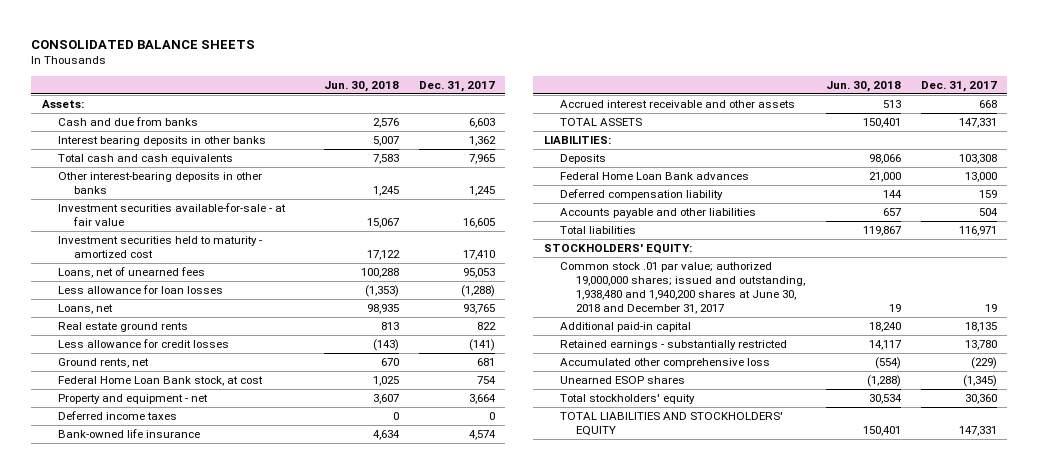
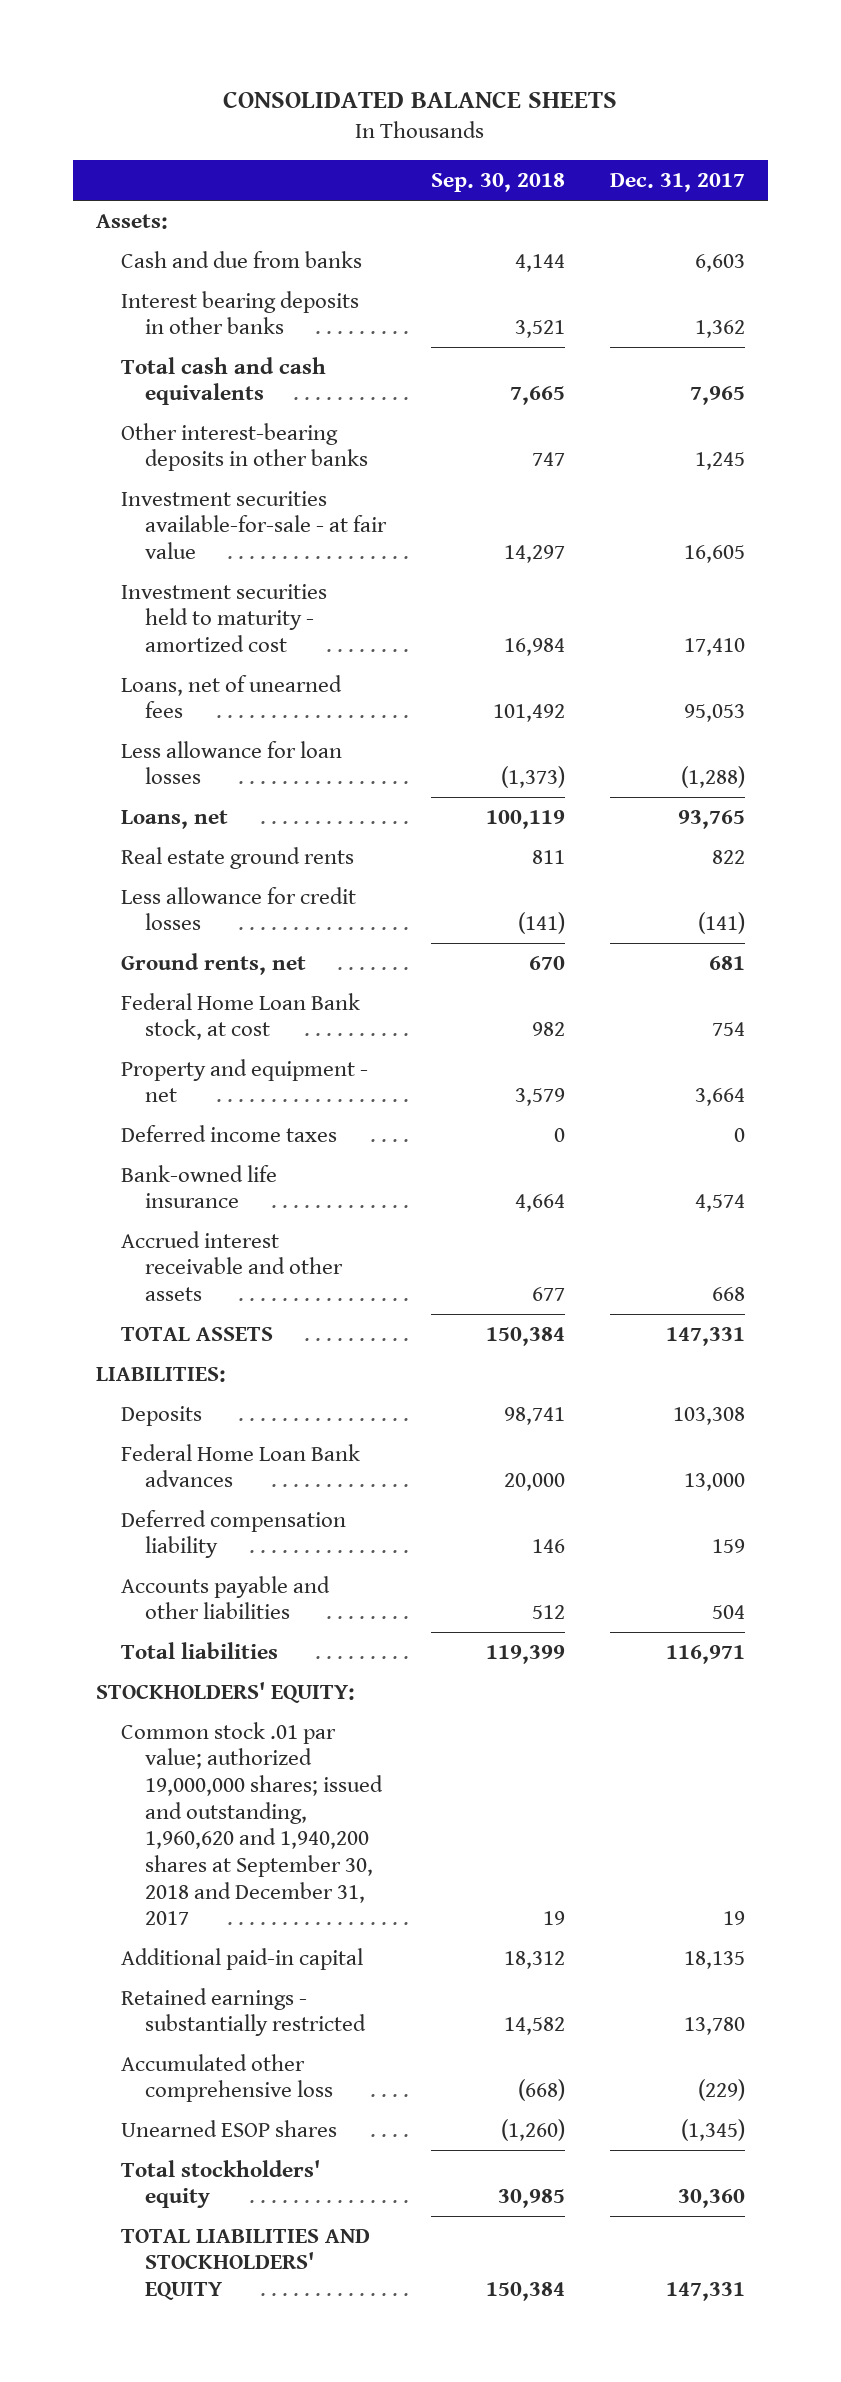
- | Jun. 30, 2018 | Dec. 31, 2017
+ | Sep. 30, 2018 | Dec. 31, 2017
- Common stock .01 par value; authorized 19,000,000 shares; issued and outstanding, 1,938,480 and 1,940,200 shares at June 30, 2018 and December 31, 2017 | 19 | 19
+ Common stock .01 par value; authorized 19,000,000 shares; issued and outstanding, 1,960,620 and 1,940,200 shares at September 30, 2018 and December 31, 2017 | 19 | 19

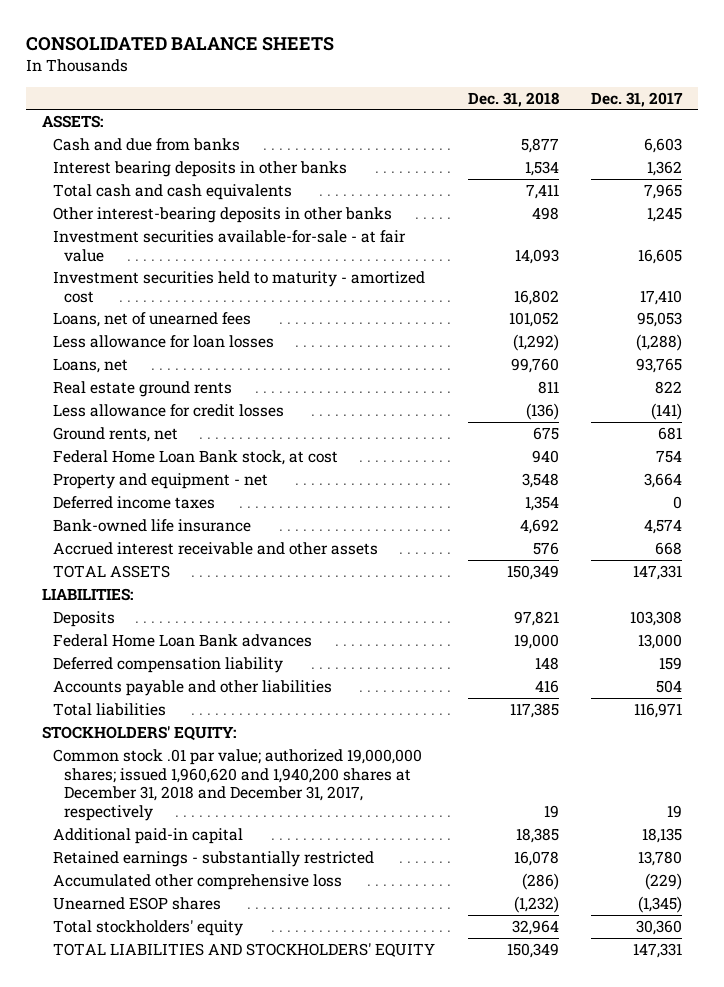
- | Sep. 30, 2018 | Dec. 31, 2017
+ | Dec. 31, 2018 | Dec. 31, 2017
- Assets:
+ ASSETS:
- Common stock .01 par value; authorized 19,000,000 shares; issued and outstanding, 1,960,620 and 1,940,200 shares at September 30, 2018 and December 31, 2017 | 19 | 19
+ Common stock .01 par value; authorized 19,000,000 shares; issued 1,960,620 and 1,940,200 shares at December 31, 2018 and December 31, 2017, respectively | 19 | 19

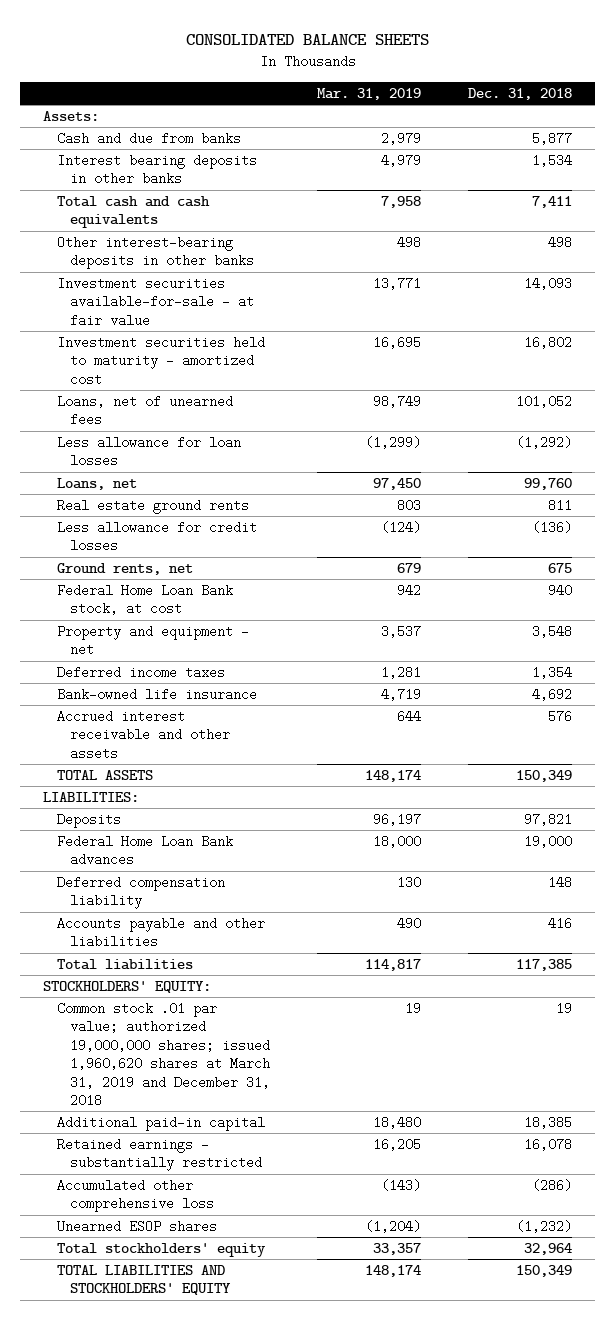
- | Dec. 31, 2018 | Dec. 31, 2017
+ | Mar. 31, 2019 | Dec. 31, 2018
- ASSETS:
+ Assets:
- Common stock .01 par value; authorized 19,000,000 shares; issued 1,960,620 and 1,940,200 shares at December 31, 2018 and December 31, 2017, respectively | 19 | 19
+ Common stock .01 par value; authorized 19,000,000 shares; issued 1,960,620 shares at March 31, 2019 and December 31, 2018 | 19 | 19

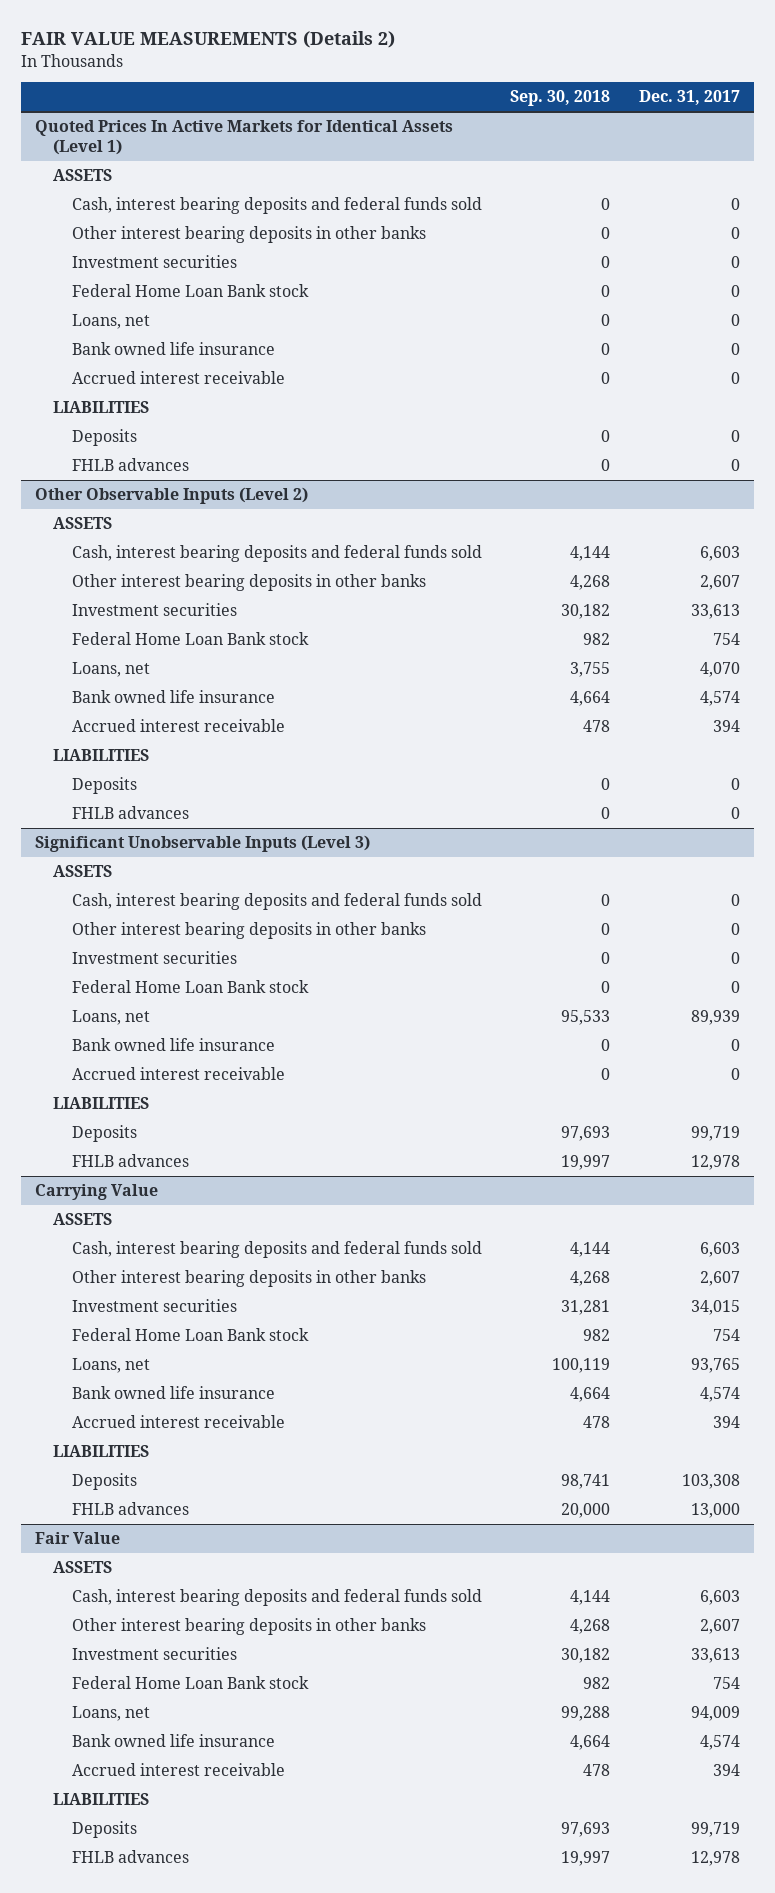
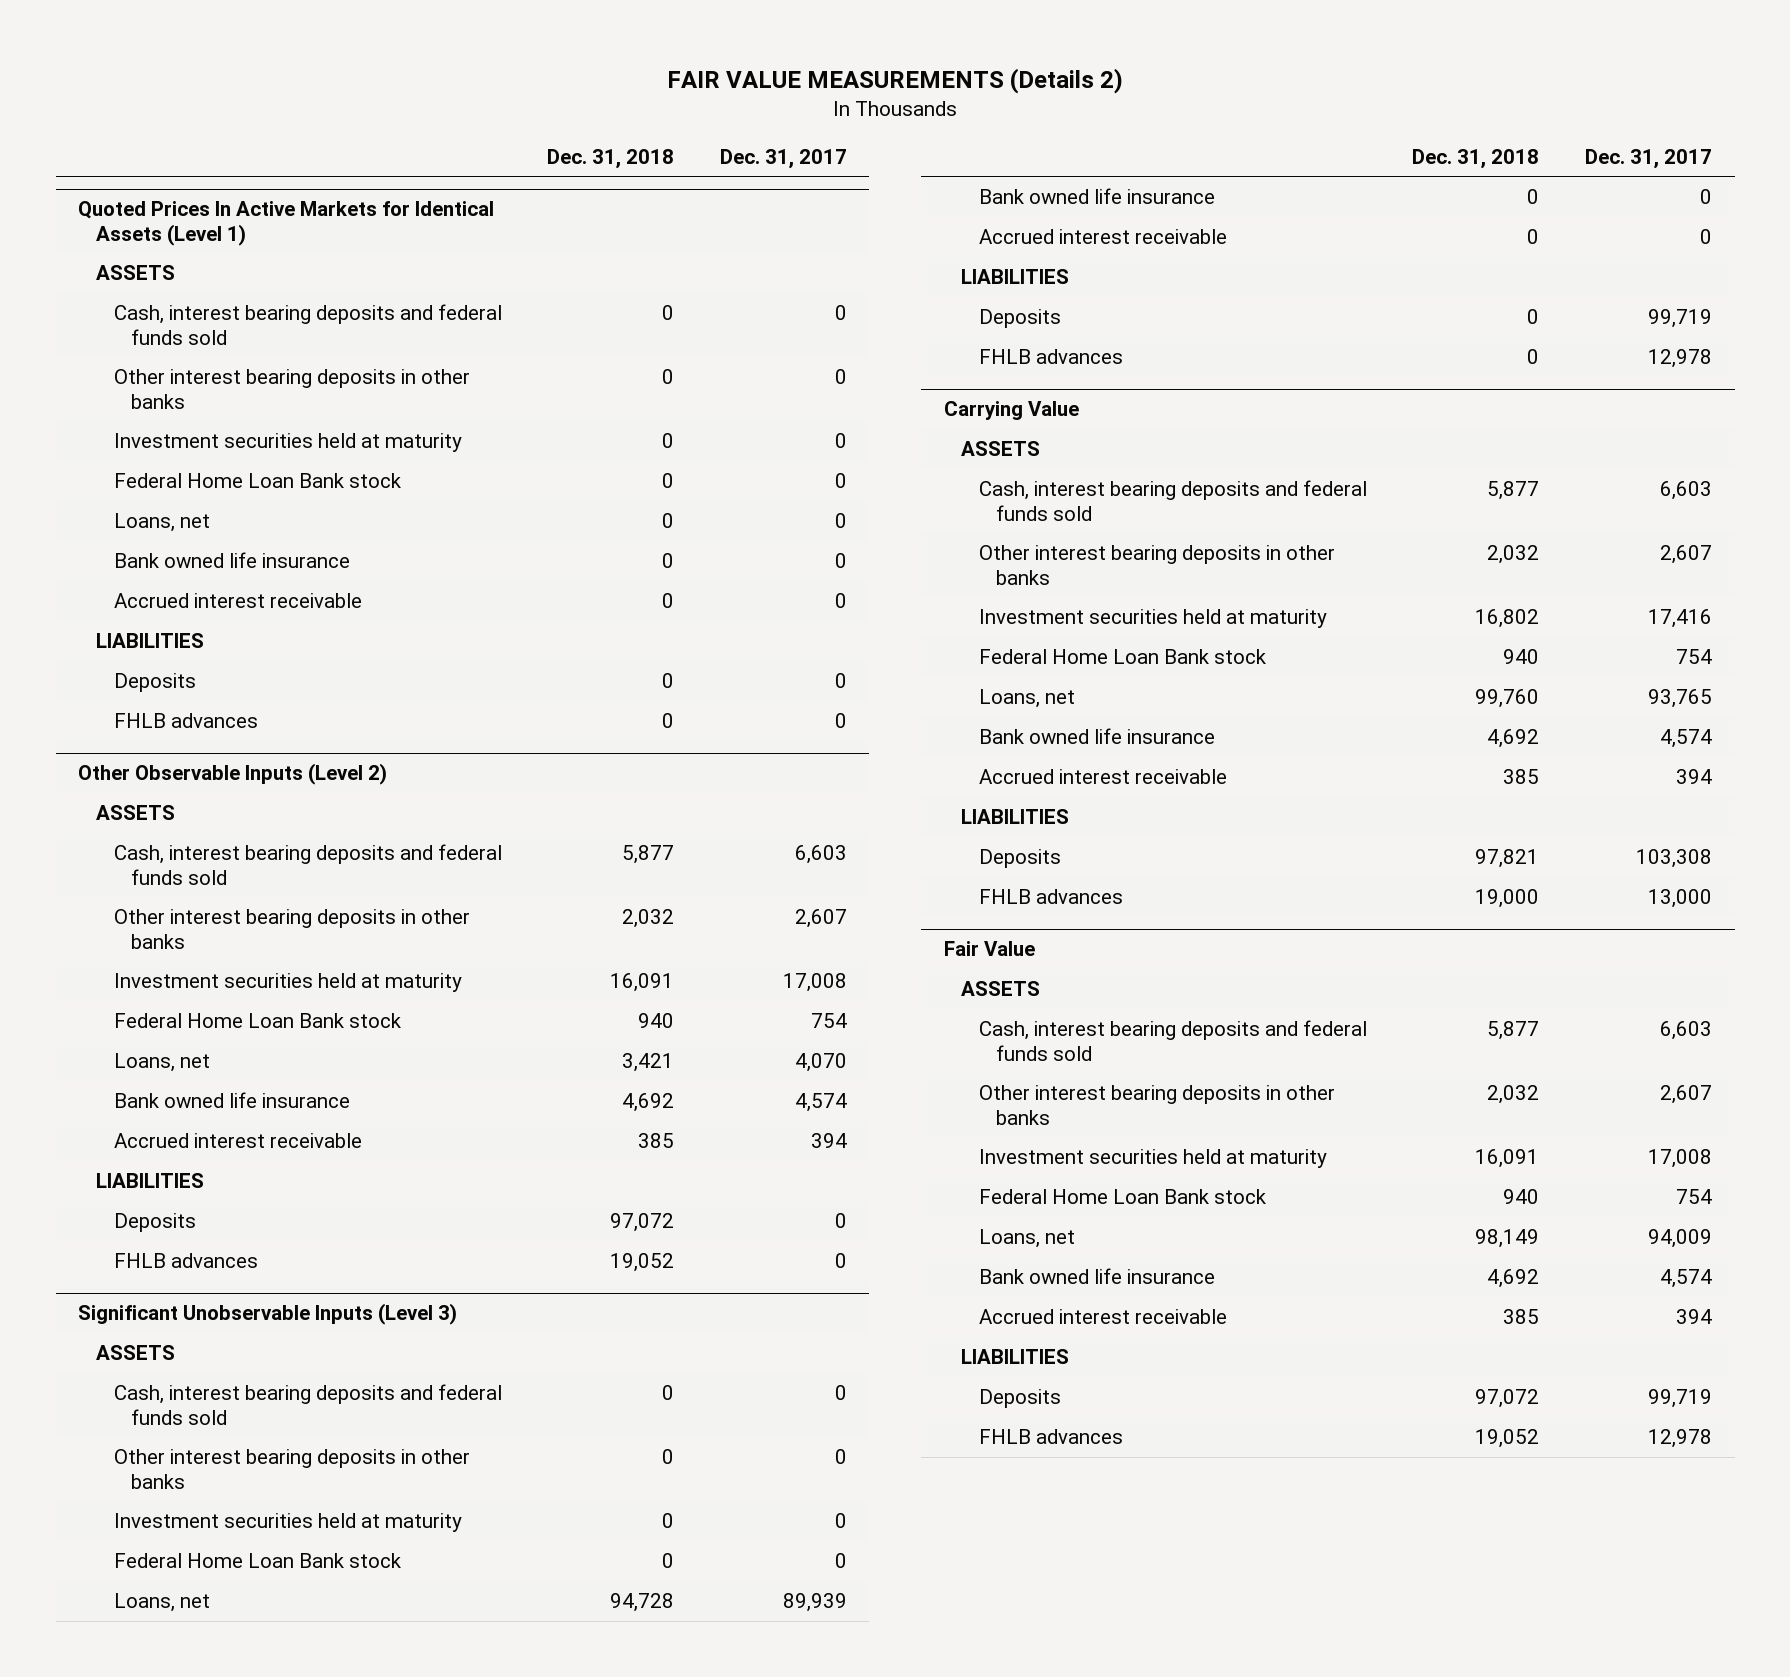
- | Sep. 30, 2018 | Dec. 31, 2017
+ | Dec. 31, 2018 | Dec. 31, 2017
@ Quoted Prices In Active Markets for Identical Assets (Level 1)
- Investment securities | 0 | 0
+ Investment securities held at maturity | 0 | 0
@ Other Observable Inputs (Level 2)
- Investment securities | 30,182 | 33,613
+ Investment securities held at maturity | 16,091 | 17,008
@ Significant Unobservable Inputs (Level 3)
- Investment securities | 0 | 0
+ Investment securities held at maturity | 0 | 0
@ Carrying Value
- Investment securities | 31,281 | 34,015
+ Investment securities held at maturity | 16,802 | 17,416
@ Fair Value
- Investment securities | 30,182 | 33,613
+ Investment securities held at maturity | 16,091 | 17,008

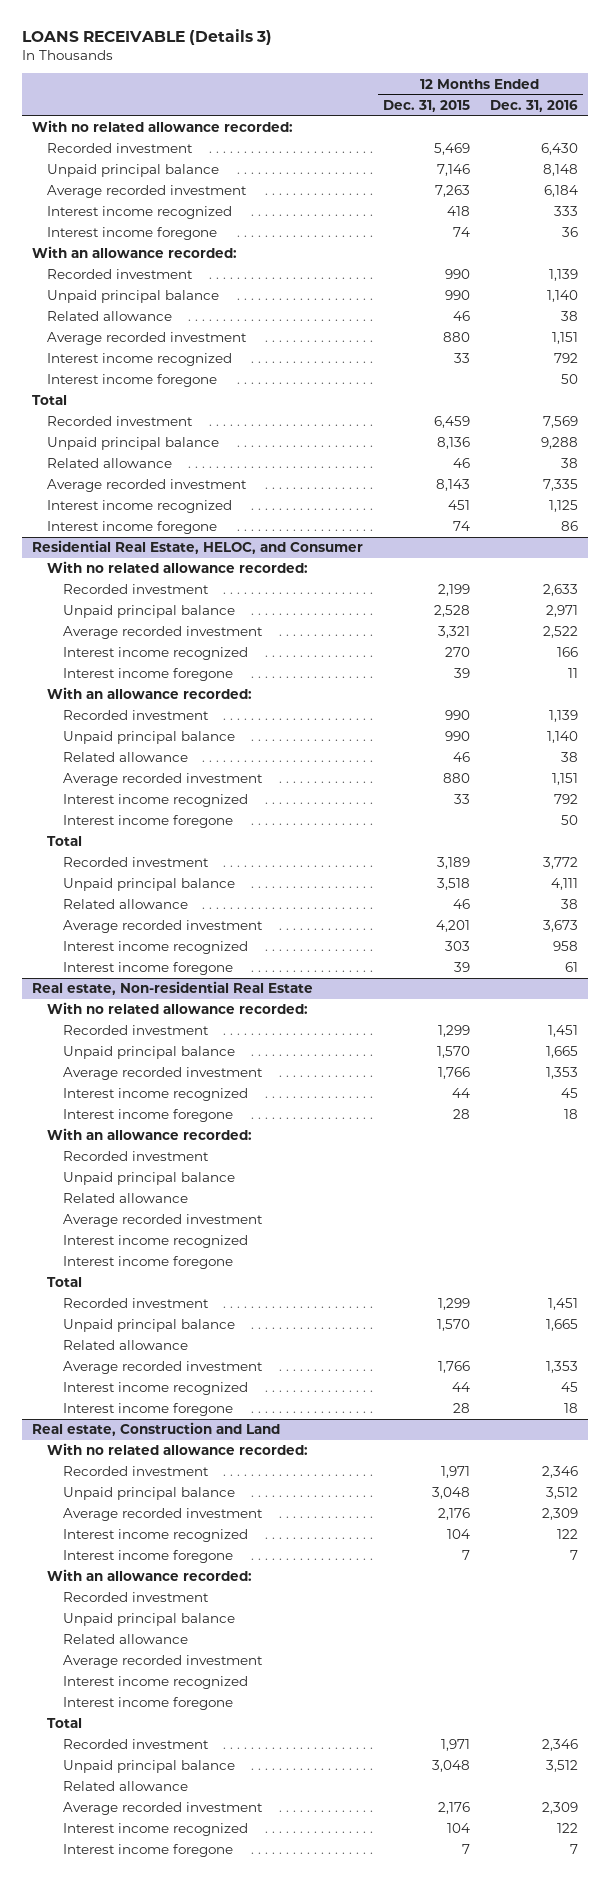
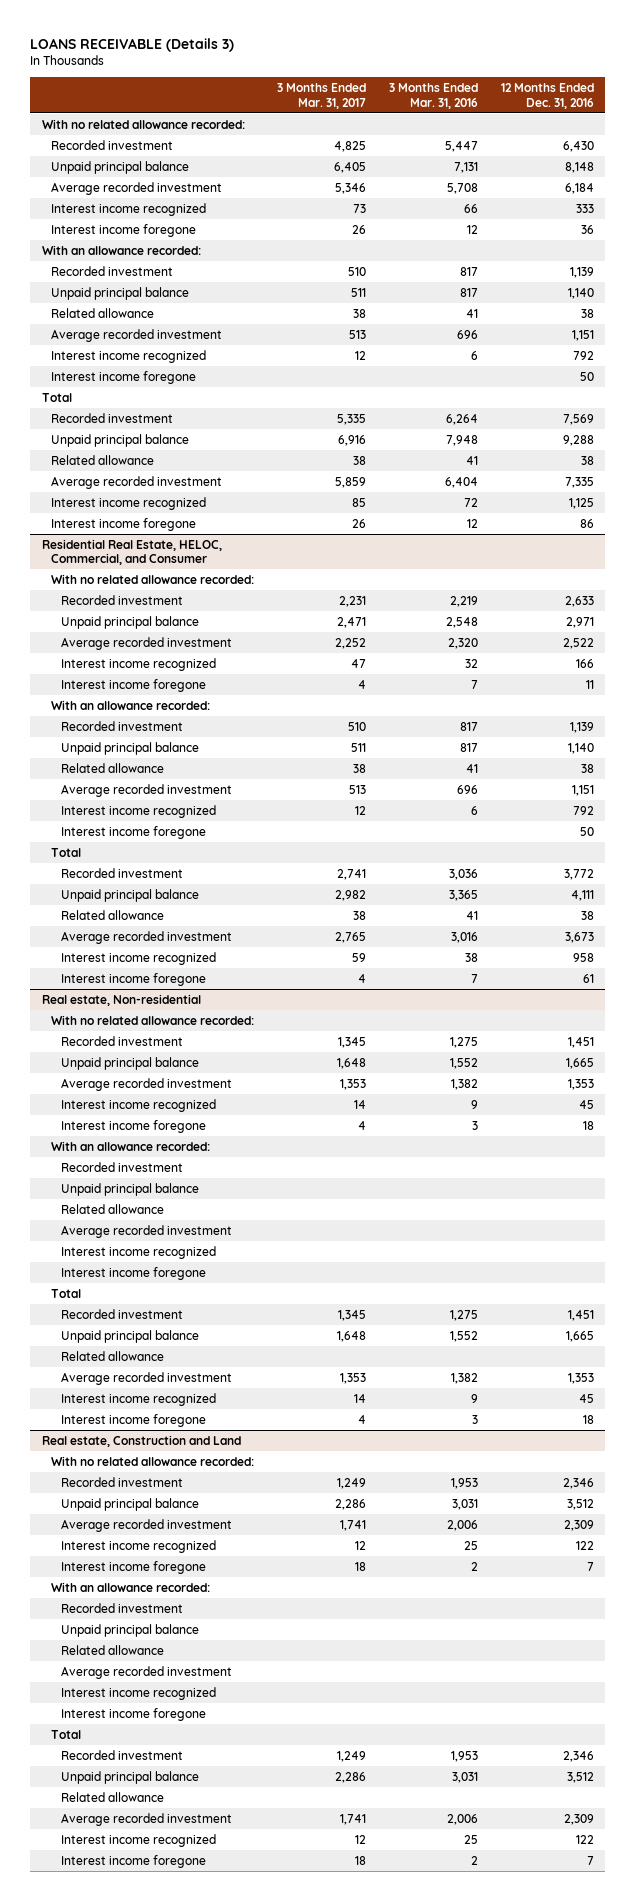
- | 12 Months Ended Dec. 31, 2015 | 12 Months Ended Dec. 31, 2016
+ | 3 Months Ended Mar. 31, 2017 | 3 Months Ended Mar. 31, 2016 | 12 Months Ended Dec. 31, 2016
- Residential Real Estate, HELOC, and Consumer
+ Residential Real Estate, HELOC, Commercial, and Consumer
- Real estate, Non-residential Real Estate
+ Real estate, Non-residential

